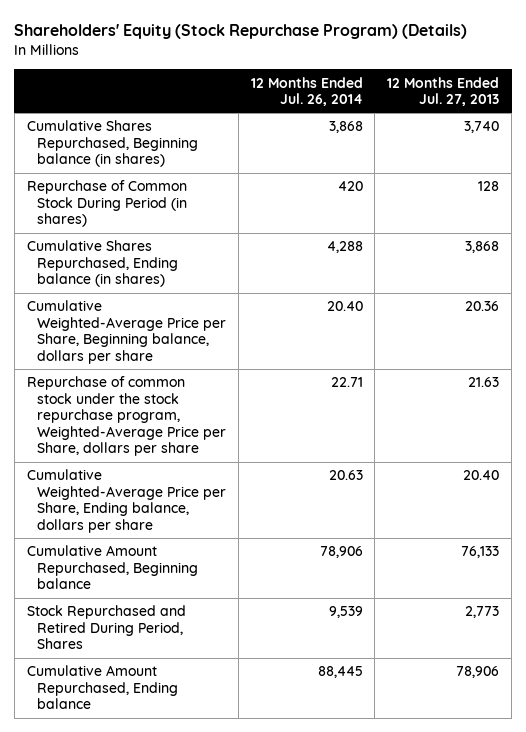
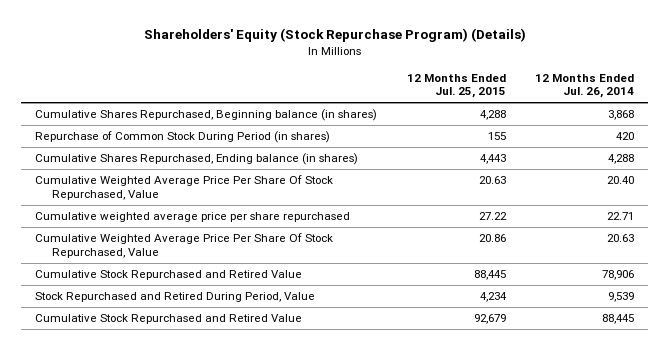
- | 12 Months Ended Jul. 26, 2014 | 12 Months Ended Jul. 27, 2013
+ | 12 Months Ended Jul. 25, 2015 | 12 Months Ended Jul. 26, 2014
- Cumulative Weighted-Average Price per Share, Beginning balance, dollars per share | 20.40 | 20.36
- Repurchase of common stock under the stock repurchase program, Weighted-Average Price per Share, dollars per share | 22.71 | 21.63
- Cumulative Weighted-Average Price per Share, Ending balance, dollars per share | 20.63 | 20.40
- Cumulative Amount Repurchased, Beginning balance | 78,906 | 76,133
- Stock Repurchased and Retired During Period, Shares | 9,539 | 2,773
- Cumulative Amount Repurchased, Ending balance | 88,445 | 78,906
+ Cumulative Weighted Average Price Per Share Of Stock Repurchased, Value | 20.63 | 20.40
+ Cumulative weighted average price per share repurchased | 27.22 | 22.71
+ Cumulative Weighted Average Price Per Share Of Stock Repurchased, Value | 20.86 | 20.63
+ Cumulative Stock Repurchased and Retired Value | 88,445 | 78,906
+ Stock Repurchased and Retired During Period, Value | 4,234 | 9,539
+ Cumulative Stock Repurchased and Retired Value | 92,679 | 88,445

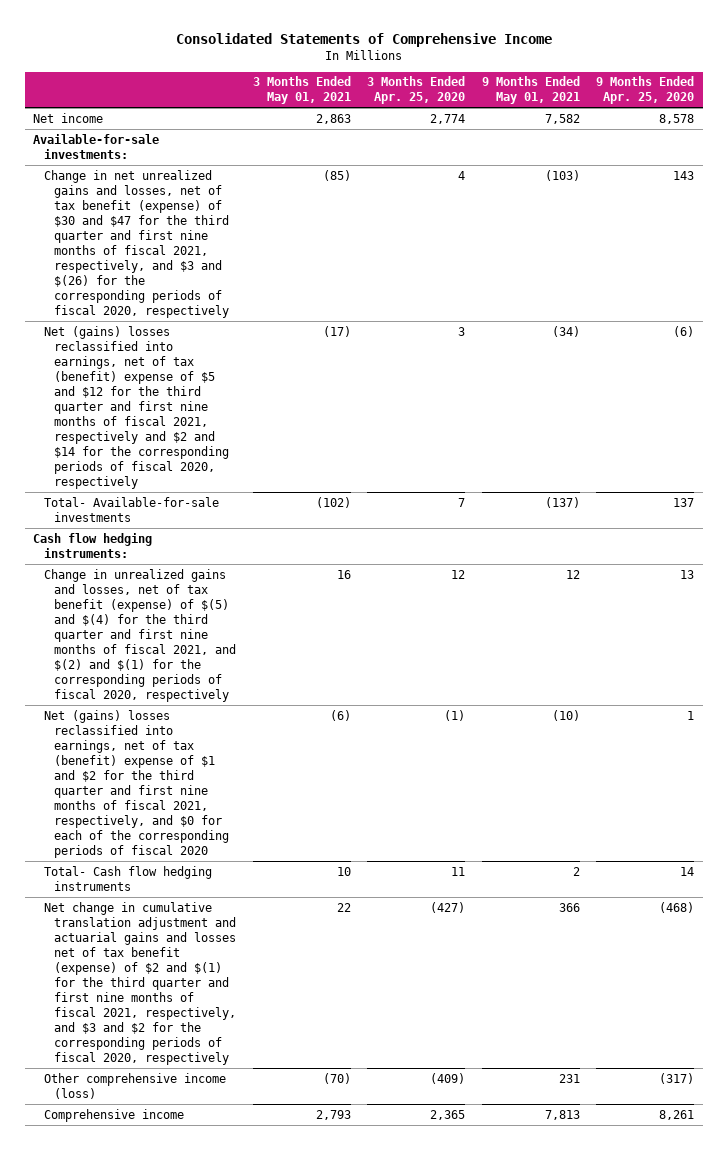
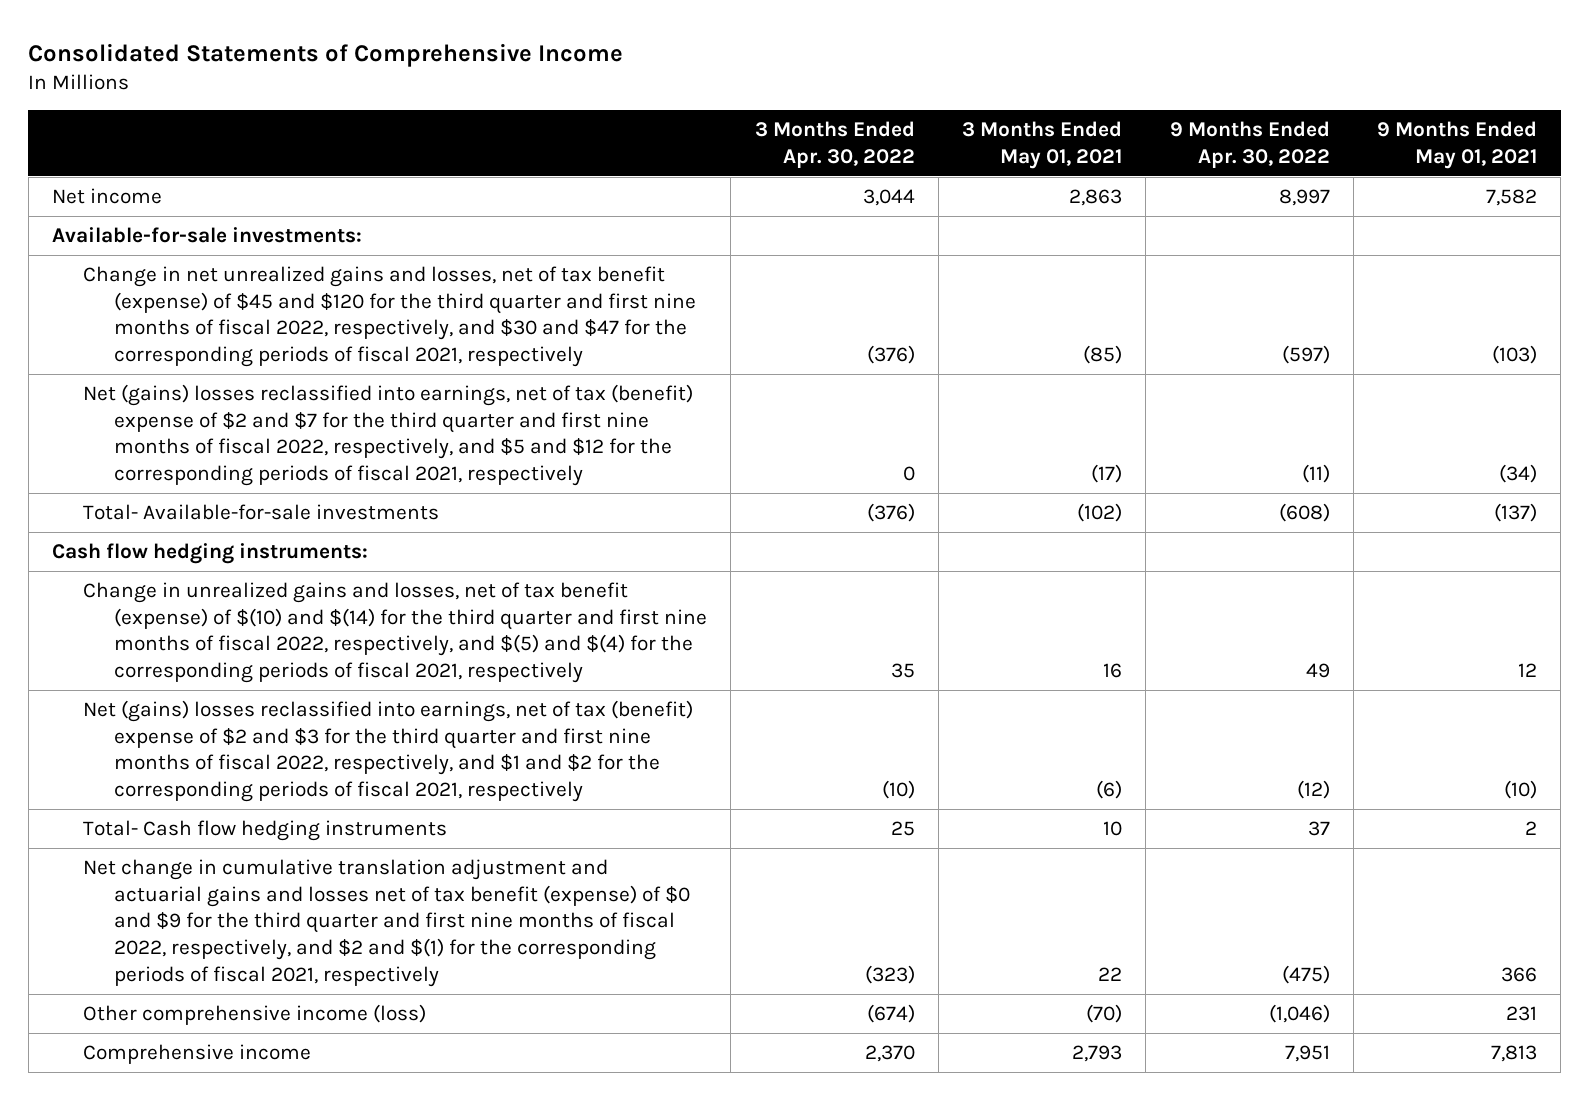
- | 3 Months Ended May 01, 2021 | 3 Months Ended Apr. 25, 2020 | 9 Months Ended May 01, 2021 | 9 Months Ended Apr. 25, 2020
+ | 3 Months Ended Apr. 30, 2022 | 3 Months Ended May 01, 2021 | 9 Months Ended Apr. 30, 2022 | 9 Months Ended May 01, 2021
- Change in net unrealized gains and losses, net of tax benefit (expense) of $30 and $47 for the third quarter and first nine months of fiscal 2021, respectively, and $3 and $(26) for the corresponding periods of fiscal 2020, respectively | (85) | 4 | (103) | 143
- Net (gains) losses reclassified into earnings, net of tax (benefit) expense of $5 and $12 for the third quarter and first nine months of fiscal 2021, respectively and $2 and $14 for the corresponding periods of fiscal 2020, respectively | (17) | 3 | (34) | (6)
+ Change in net unrealized gains and losses, net of tax benefit (expense) of $45 and $120 for the third quarter and first nine months of fiscal 2022, respectively, and $30 and $47 for the corresponding periods of fiscal 2021, respectively | (376) | (85) | (597) | (103)
+ Net (gains) losses reclassified into earnings, net of tax (benefit) expense of $2 and $7 for the third quarter and first nine months of fiscal 2022, respectively, and $5 and $12 for the corresponding periods of fiscal 2021, respectively | 0 | (17) | (11) | (34)
- Change in unrealized gains and losses, net of tax benefit (expense) of $(5) and $(4) for the third quarter and first nine months of fiscal 2021, and $(2) and $(1) for the corresponding periods of fiscal 2020, respectively | 16 | 12 | 12 | 13
- Net (gains) losses reclassified into earnings, net of tax (benefit) expense of $1 and $2 for the third quarter and first nine months of fiscal 2021, respectively, and $0 for each of the corresponding periods of fiscal 2020 | (6) | (1) | (10) | 1
+ Change in unrealized gains and losses, net of tax benefit (expense) of $(10) and $(14) for the third quarter and first nine months of fiscal 2022, respectively, and $(5) and $(4) for the corresponding periods of fiscal 2021, respectively | 35 | 16 | 49 | 12
+ Net (gains) losses reclassified into earnings, net of tax (benefit) expense of $2 and $3 for the third quarter and first nine months of fiscal 2022, respectively, and $1 and $2 for the corresponding periods of fiscal 2021, respectively | (10) | (6) | (12) | (10)
- Net change in cumulative translation adjustment and actuarial gains and losses net of tax benefit (expense) of $2 and $(1) for the third quarter and first nine months of fiscal 2021, respectively, and $3 and $2 for the corresponding periods of fiscal 2020, respectively | 22 | (427) | 366 | (468)
+ Net change in cumulative translation adjustment and actuarial gains and losses net of tax benefit (expense) of $0 and $9 for the third quarter and first nine months of fiscal 2022, respectively, and $2 and $(1) for the corresponding periods of fiscal 2021, respectively | (323) | 22 | (475) | 366

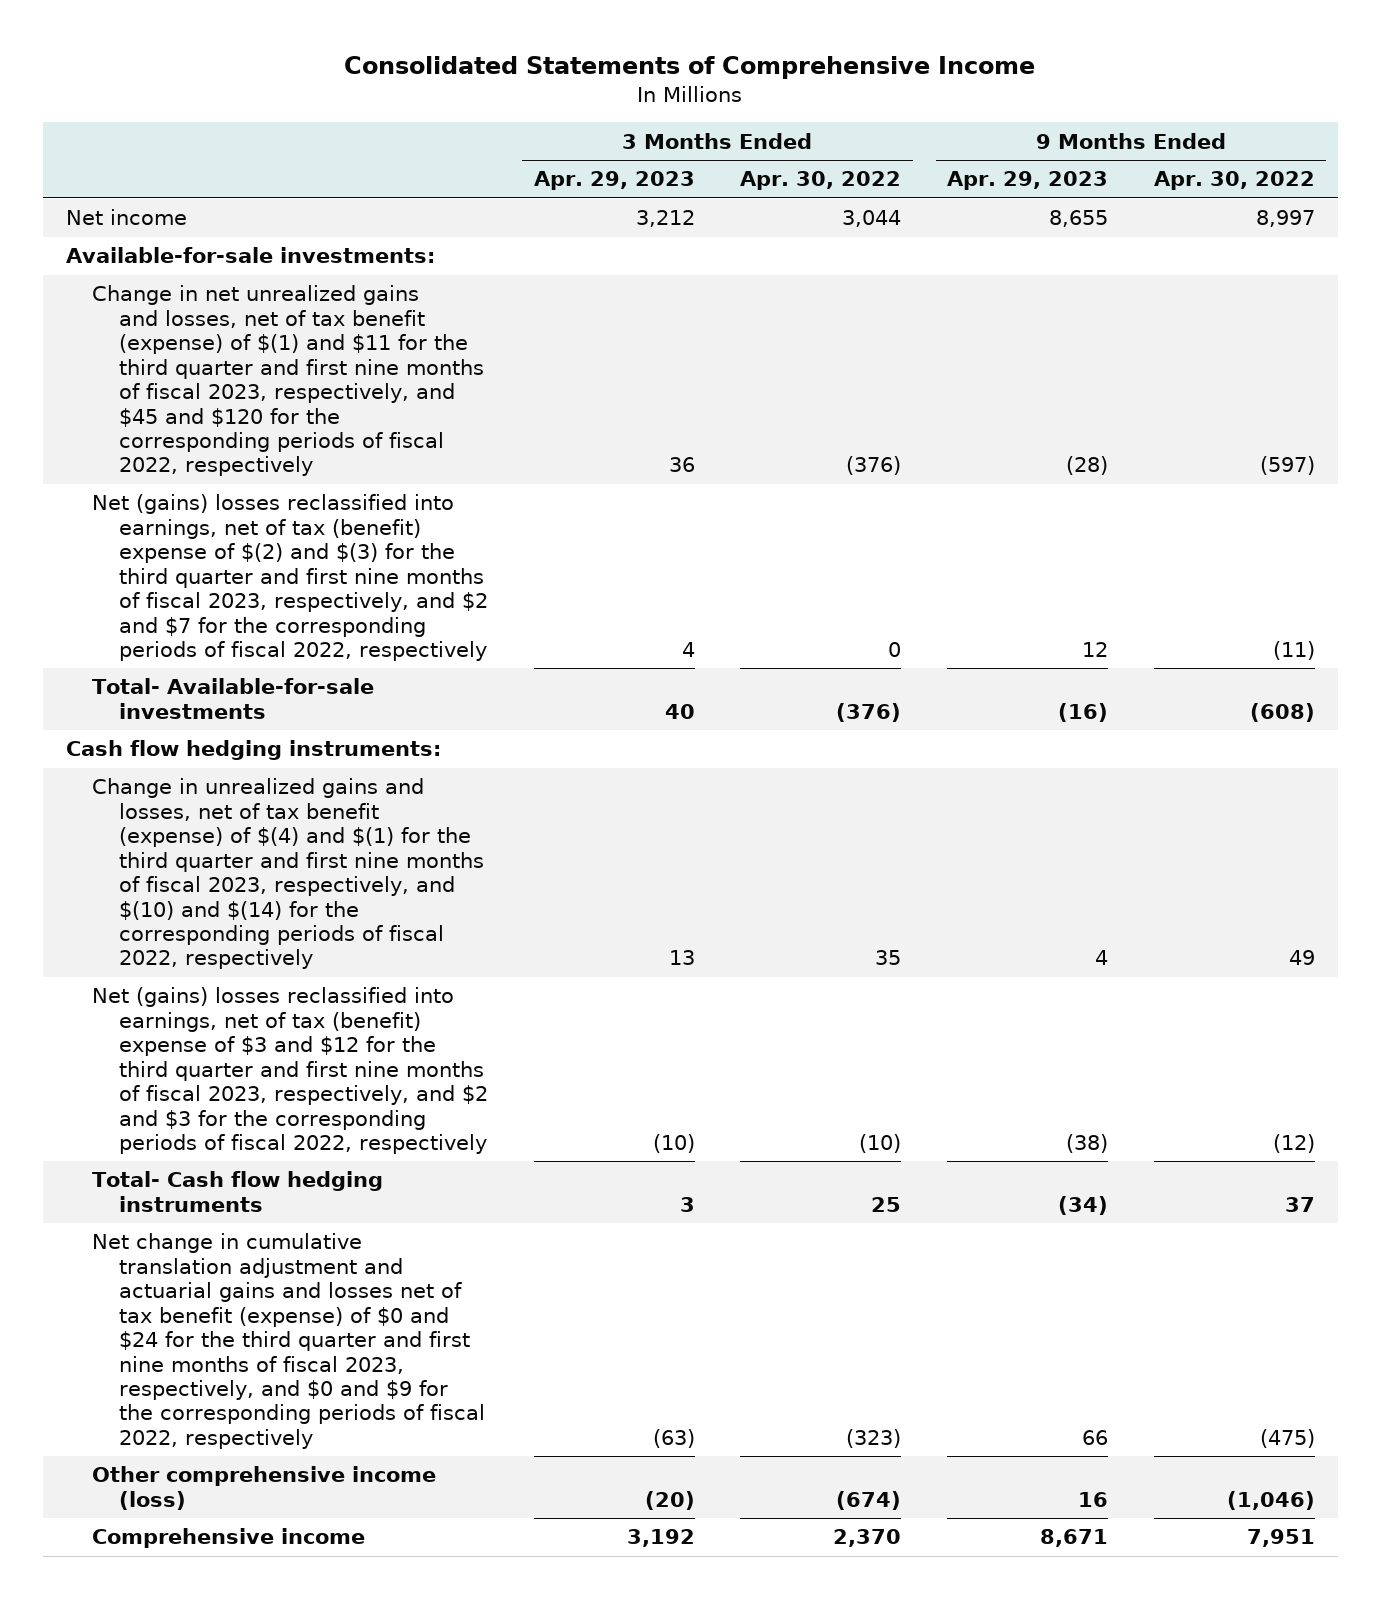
- | 3 Months Ended Apr. 30, 2022 | 3 Months Ended May 01, 2021 | 9 Months Ended Apr. 30, 2022 | 9 Months Ended May 01, 2021
+ | 3 Months Ended Apr. 29, 2023 | 3 Months Ended Apr. 30, 2022 | 9 Months Ended Apr. 29, 2023 | 9 Months Ended Apr. 30, 2022
- Change in net unrealized gains and losses, net of tax benefit (expense) of $45 and $120 for the third quarter and first nine months of fiscal 2022, respectively, and $30 and $47 for the corresponding periods of fiscal 2021, respectively | (376) | (85) | (597) | (103)
- Net (gains) losses reclassified into earnings, net of tax (benefit) expense of $2 and $7 for the third quarter and first nine months of fiscal 2022, respectively, and $5 and $12 for the corresponding periods of fiscal 2021, respectively | 0 | (17) | (11) | (34)
+ Change in net unrealized gains and losses, net of tax benefit (expense) of $(1) and $11 for the third quarter and first nine months of fiscal 2023, respectively, and $45 and $120 for the corresponding periods of fiscal 2022, respectively | 36 | (376) | (28) | (597)
+ Net (gains) losses reclassified into earnings, net of tax (benefit) expense of $(2) and $(3) for the third quarter and first nine months of fiscal 2023, respectively, and $2 and $7 for the corresponding periods of fiscal 2022, respectively | 4 | 0 | 12 | (11)
- Change in unrealized gains and losses, net of tax benefit (expense) of $(10) and $(14) for the third quarter and first nine months of fiscal 2022, respectively, and $(5) and $(4) for the corresponding periods of fiscal 2021, respectively | 35 | 16 | 49 | 12
- Net (gains) losses reclassified into earnings, net of tax (benefit) expense of $2 and $3 for the third quarter and first nine months of fiscal 2022, respectively, and $1 and $2 for the corresponding periods of fiscal 2021, respectively | (10) | (6) | (12) | (10)
+ Change in unrealized gains and losses, net of tax benefit (expense) of $(4) and $(1) for the third quarter and first nine months of fiscal 2023, respectively, and $(10) and $(14) for the corresponding periods of fiscal 2022, respectively | 13 | 35 | 4 | 49
+ Net (gains) losses reclassified into earnings, net of tax (benefit) expense of $3 and $12 for the third quarter and first nine months of fiscal 2023, respectively, and $2 and $3 for the corresponding periods of fiscal 2022, respectively | (10) | (10) | (38) | (12)
- Net change in cumulative translation adjustment and actuarial gains and losses net of tax benefit (expense) of $0 and $9 for the third quarter and first nine months of fiscal 2022, respectively, and $2 and $(1) for the corresponding periods of fiscal 2021, respectively | (323) | 22 | (475) | 366
+ Net change in cumulative translation adjustment and actuarial gains and losses net of tax benefit (expense) of $0 and $24 for the third quarter and first nine months of fiscal 2023, respectively, and $0 and $9 for the corresponding periods of fiscal 2022, respectively | (63) | (323) | 66 | (475)

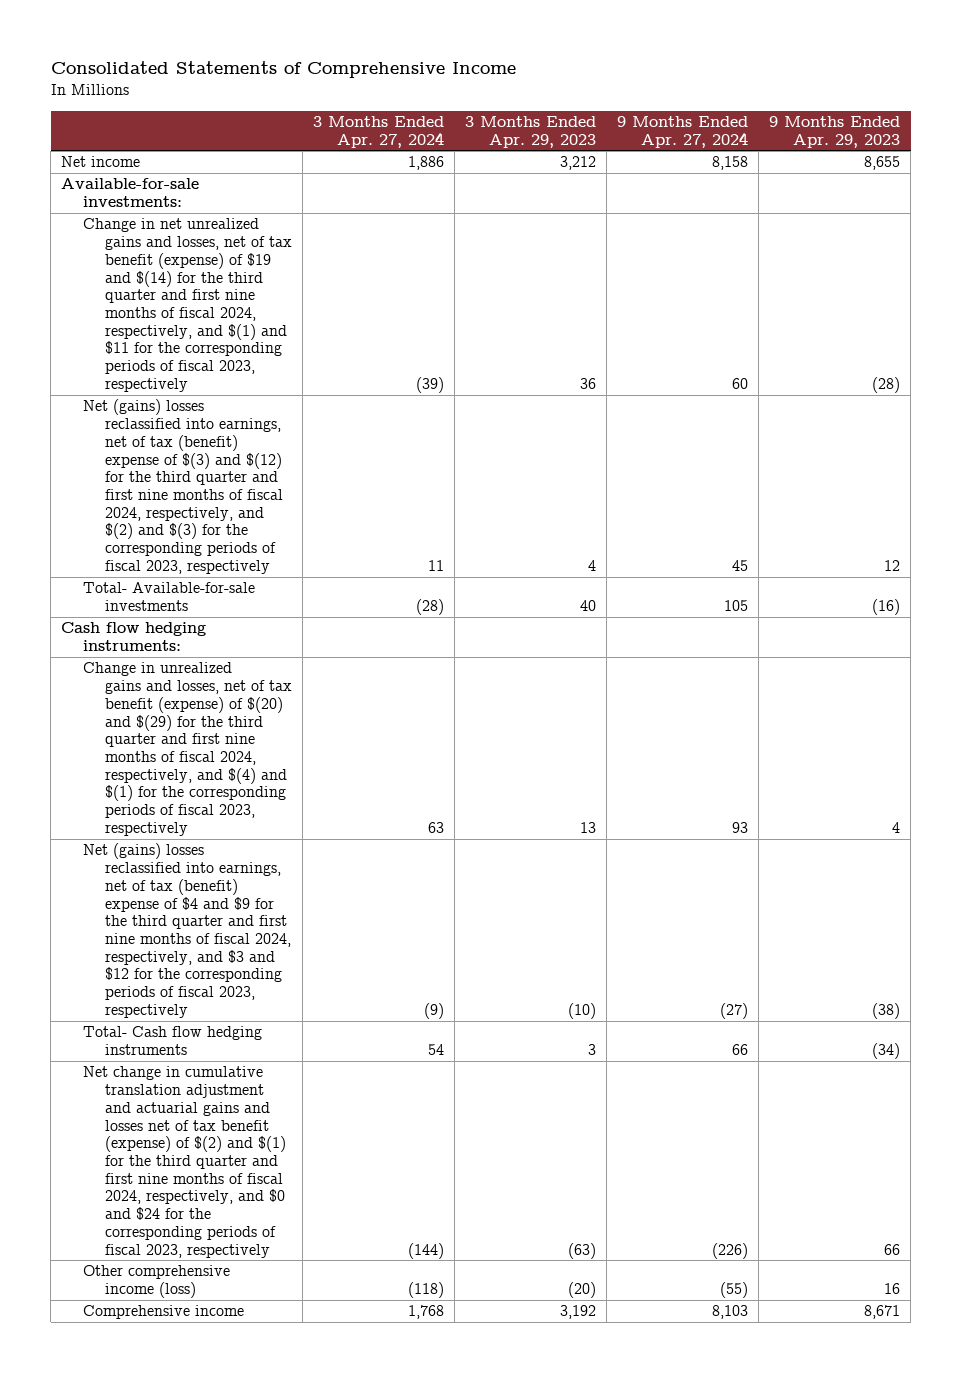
- | 3 Months Ended Apr. 29, 2023 | 3 Months Ended Apr. 30, 2022 | 9 Months Ended Apr. 29, 2023 | 9 Months Ended Apr. 30, 2022
+ | 3 Months Ended Apr. 27, 2024 | 3 Months Ended Apr. 29, 2023 | 9 Months Ended Apr. 27, 2024 | 9 Months Ended Apr. 29, 2023
- Change in net unrealized gains and losses, net of tax benefit (expense) of $(1) and $11 for the third quarter and first nine months of fiscal 2023, respectively, and $45 and $120 for the corresponding periods of fiscal 2022, respectively | 36 | (376) | (28) | (597)
- Net (gains) losses reclassified into earnings, net of tax (benefit) expense of $(2) and $(3) for the third quarter and first nine months of fiscal 2023, respectively, and $2 and $7 for the corresponding periods of fiscal 2022, respectively | 4 | 0 | 12 | (11)
+ Change in net unrealized gains and losses, net of tax benefit (expense) of $19 and $(14) for the third quarter and first nine months of fiscal 2024, respectively, and $(1) and $11 for the corresponding periods of fiscal 2023, respectively | (39) | 36 | 60 | (28)
+ Net (gains) losses reclassified into earnings, net of tax (benefit) expense of $(3) and $(12) for the third quarter and first nine months of fiscal 2024, respectively, and $(2) and $(3) for the corresponding periods of fiscal 2023, respectively | 11 | 4 | 45 | 12
- Change in unrealized gains and losses, net of tax benefit (expense) of $(4) and $(1) for the third quarter and first nine months of fiscal 2023, respectively, and $(10) and $(14) for the corresponding periods of fiscal 2022, respectively | 13 | 35 | 4 | 49
- Net (gains) losses reclassified into earnings, net of tax (benefit) expense of $3 and $12 for the third quarter and first nine months of fiscal 2023, respectively, and $2 and $3 for the corresponding periods of fiscal 2022, respectively | (10) | (10) | (38) | (12)
+ Change in unrealized gains and losses, net of tax benefit (expense) of $(20) and $(29) for the third quarter and first nine months of fiscal 2024, respectively, and $(4) and $(1) for the corresponding periods of fiscal 2023, respectively | 63 | 13 | 93 | 4
+ Net (gains) losses reclassified into earnings, net of tax (benefit) expense of $4 and $9 for the third quarter and first nine months of fiscal 2024, respectively, and $3 and $12 for the corresponding periods of fiscal 2023, respectively | (9) | (10) | (27) | (38)
- Net change in cumulative translation adjustment and actuarial gains and losses net of tax benefit (expense) of $0 and $24 for the third quarter and first nine months of fiscal 2023, respectively, and $0 and $9 for the corresponding periods of fiscal 2022, respectively | (63) | (323) | 66 | (475)
+ Net change in cumulative translation adjustment and actuarial gains and losses net of tax benefit (expense) of $(2) and $(1) for the third quarter and first nine months of fiscal 2024, respectively, and $0 and $24 for the corresponding periods of fiscal 2023, respectively | (144) | (63) | (226) | 66

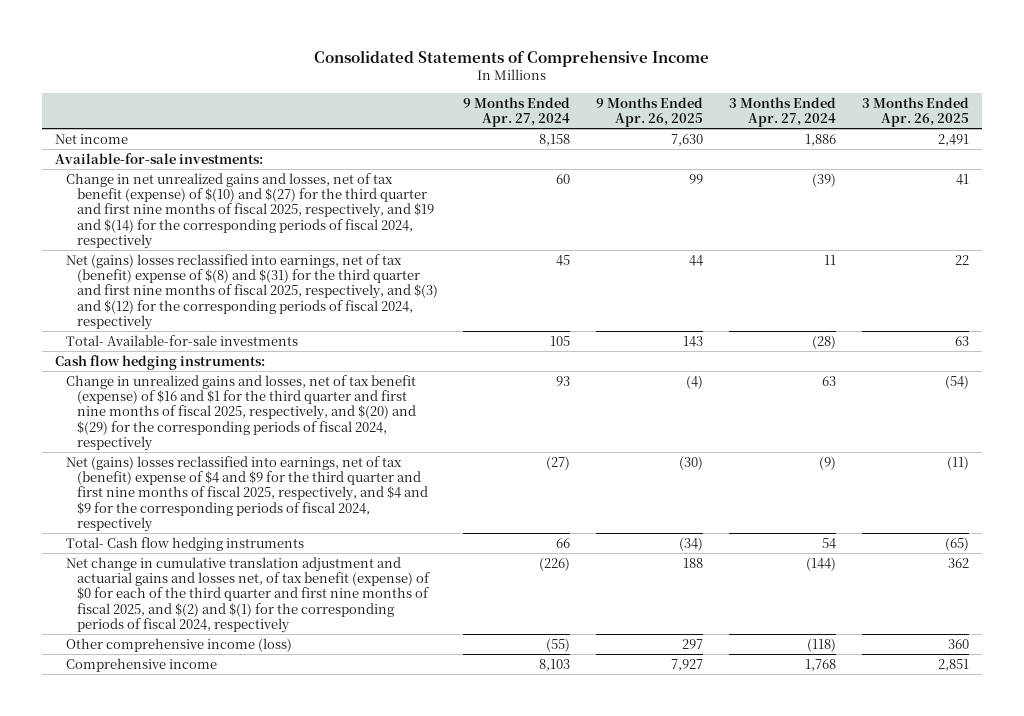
- | 3 Months Ended Apr. 27, 2024 | 3 Months Ended Apr. 29, 2023 | 9 Months Ended Apr. 27, 2024 | 9 Months Ended Apr. 29, 2023
+ | 9 Months Ended Apr. 27, 2024 | 9 Months Ended Apr. 26, 2025 | 3 Months Ended Apr. 27, 2024 | 3 Months Ended Apr. 26, 2025
- Change in net unrealized gains and losses, net of tax benefit (expense) of $19 and $(14) for the third quarter and first nine months of fiscal 2024, respectively, and $(1) and $11 for the corresponding periods of fiscal 2023, respectively | (39) | 36 | 60 | (28)
- Net (gains) losses reclassified into earnings, net of tax (benefit) expense of $(3) and $(12) for the third quarter and first nine months of fiscal 2024, respectively, and $(2) and $(3) for the corresponding periods of fiscal 2023, respectively | 11 | 4 | 45 | 12
+ Change in net unrealized gains and losses, net of tax benefit (expense) of $(10) and $(27) for the third quarter and first nine months of fiscal 2025, respectively, and $19 and $(14) for the corresponding periods of fiscal 2024, respectively | 60 | 99 | (39) | 41
+ Net (gains) losses reclassified into earnings, net of tax (benefit) expense of $(8) and $(31) for the third quarter and first nine months of fiscal 2025, respectively, and $(3) and $(12) for the corresponding periods of fiscal 2024, respectively | 45 | 44 | 11 | 22
- Change in unrealized gains and losses, net of tax benefit (expense) of $(20) and $(29) for the third quarter and first nine months of fiscal 2024, respectively, and $(4) and $(1) for the corresponding periods of fiscal 2023, respectively | 63 | 13 | 93 | 4
- Net (gains) losses reclassified into earnings, net of tax (benefit) expense of $4 and $9 for the third quarter and first nine months of fiscal 2024, respectively, and $3 and $12 for the corresponding periods of fiscal 2023, respectively | (9) | (10) | (27) | (38)
+ Change in unrealized gains and losses, net of tax benefit (expense) of $16 and $1 for the third quarter and first nine months of fiscal 2025, respectively, and $(20) and $(29) for the corresponding periods of fiscal 2024, respectively | 93 | (4) | 63 | (54)
+ Net (gains) losses reclassified into earnings, net of tax (benefit) expense of $4 and $9 for the third quarter and first nine months of fiscal 2025, respectively, and $4 and $9 for the corresponding periods of fiscal 2024, respectively | (27) | (30) | (9) | (11)
- Net change in cumulative translation adjustment and actuarial gains and losses net of tax benefit (expense) of $(2) and $(1) for the third quarter and first nine months of fiscal 2024, respectively, and $0 and $24 for the corresponding periods of fiscal 2023, respectively | (144) | (63) | (226) | 66
+ Net change in cumulative translation adjustment and actuarial gains and losses net, of tax benefit (expense) of $0 for each of the third quarter and first nine months of fiscal 2025, and $(2) and $(1) for the corresponding periods of fiscal 2024, respectively | (226) | 188 | (144) | 362

